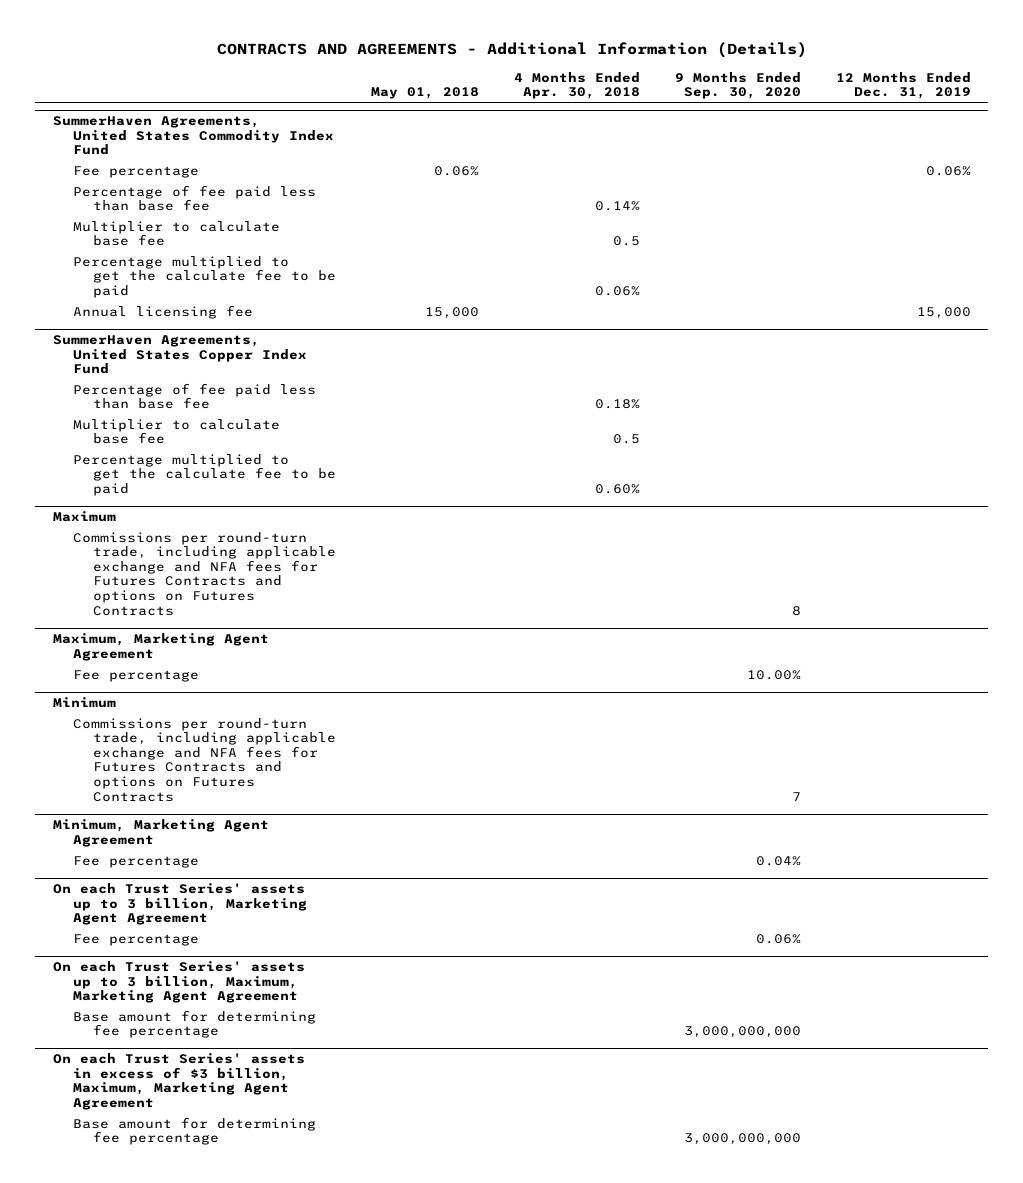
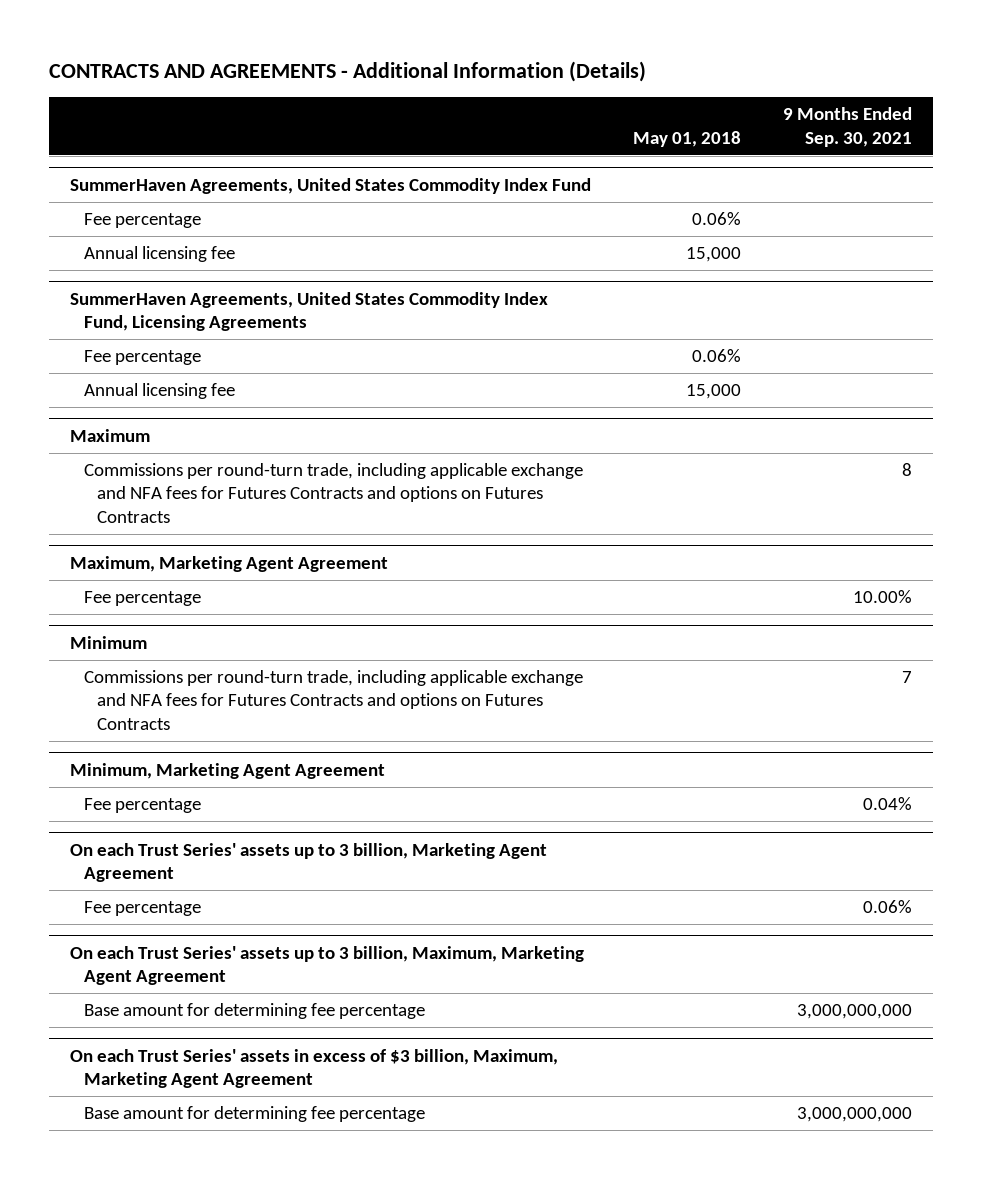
- | May 01, 2018 | 4 Months Ended Apr. 30, 2018 | 9 Months Ended Sep. 30, 2020 | 12 Months Ended Dec. 31, 2019
+ | May 01, 2018 | 9 Months Ended Sep. 30, 2021
@ SummerHaven Agreements, United States Commodity Index Fund
- Percentage of fee paid less than base fee | | 0.14% | |
- Multiplier to calculate base fee | | 0.5 | |
- Percentage multiplied to get the calculate fee to be paid | | 0.06% | |
- SummerHaven Agreements, United States Copper Index Fund
- Percentage of fee paid less than base fee | | 0.18% | |
- Multiplier to calculate base fee | | 0.5 | |
- Percentage multiplied to get the calculate fee to be paid | | 0.60% | |
+ SummerHaven Agreements, United States Commodity Index Fund, Licensing Agreements
+ Fee percentage | 0.06% |
+ Annual licensing fee | 15,000 |

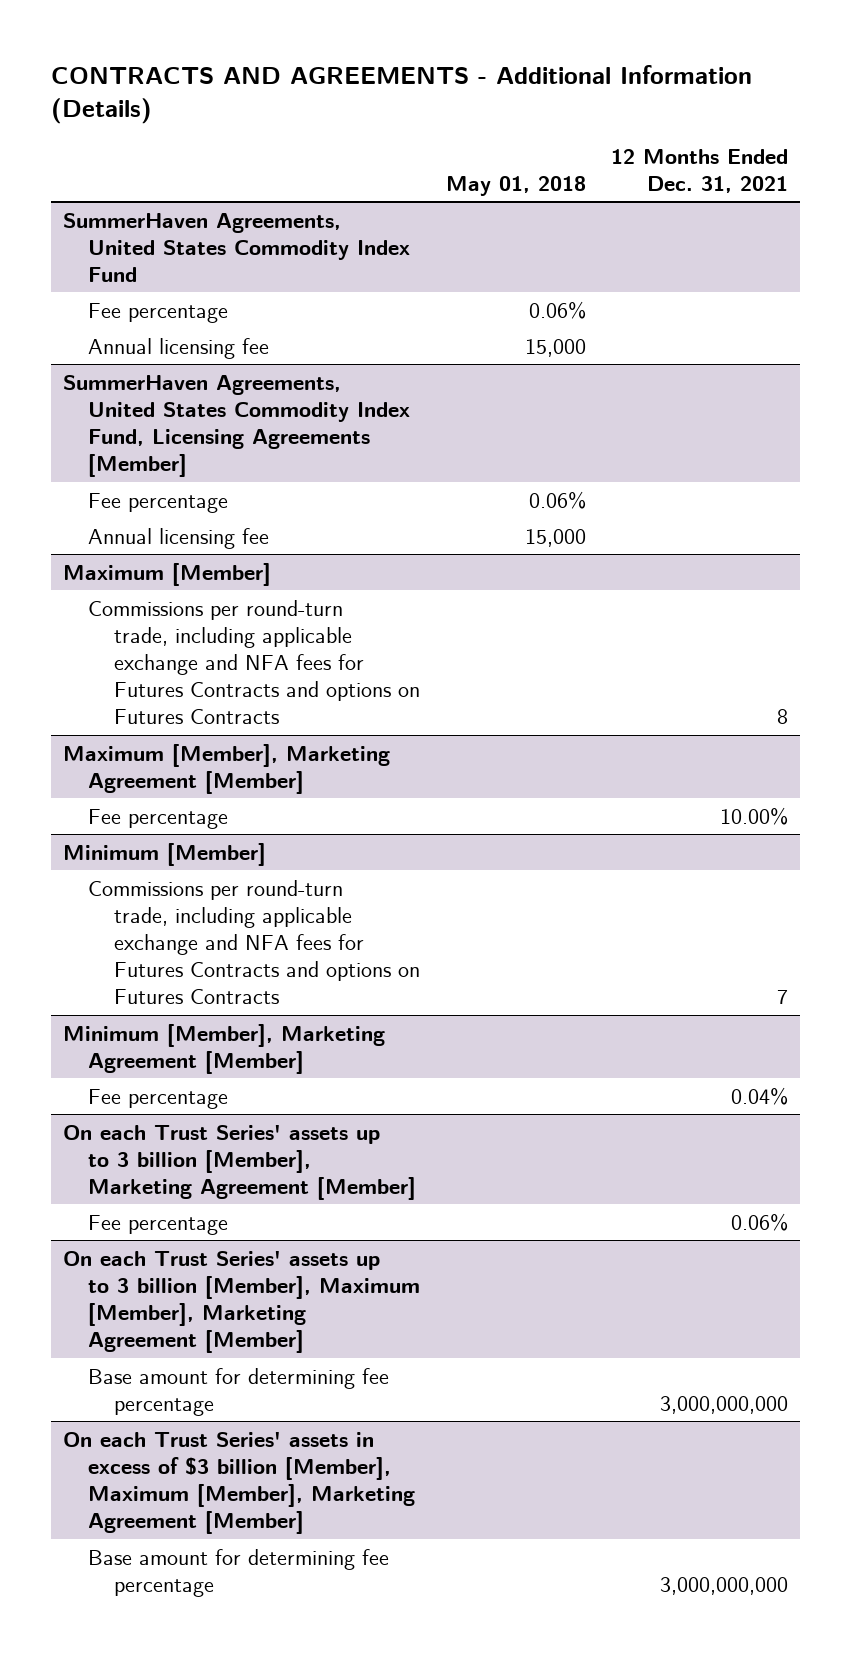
- | May 01, 2018 | 9 Months Ended Sep. 30, 2021
+ | May 01, 2018 | 12 Months Ended Dec. 31, 2021
- SummerHaven Agreements, United States Commodity Index Fund, Licensing Agreements
+ SummerHaven Agreements, United States Commodity Index Fund, Licensing Agreements [Member]
- Maximum
+ Maximum [Member]
- Maximum, Marketing Agent Agreement
+ Maximum [Member], Marketing Agreement [Member]
- Minimum
+ Minimum [Member]
- Minimum, Marketing Agent Agreement
+ Minimum [Member], Marketing Agreement [Member]
- On each Trust Series' assets up to 3 billion, Marketing Agent Agreement
+ On each Trust Series' assets up to 3 billion [Member], Marketing Agreement [Member]
- On each Trust Series' assets up to 3 billion, Maximum, Marketing Agent Agreement
+ On each Trust Series' assets up to 3 billion [Member], Maximum [Member], Marketing Agreement [Member]
- On each Trust Series' assets in excess of $3 billion, Maximum, Marketing Agent Agreement
+ On each Trust Series' assets in excess of $3 billion [Member], Maximum [Member], Marketing Agreement [Member]

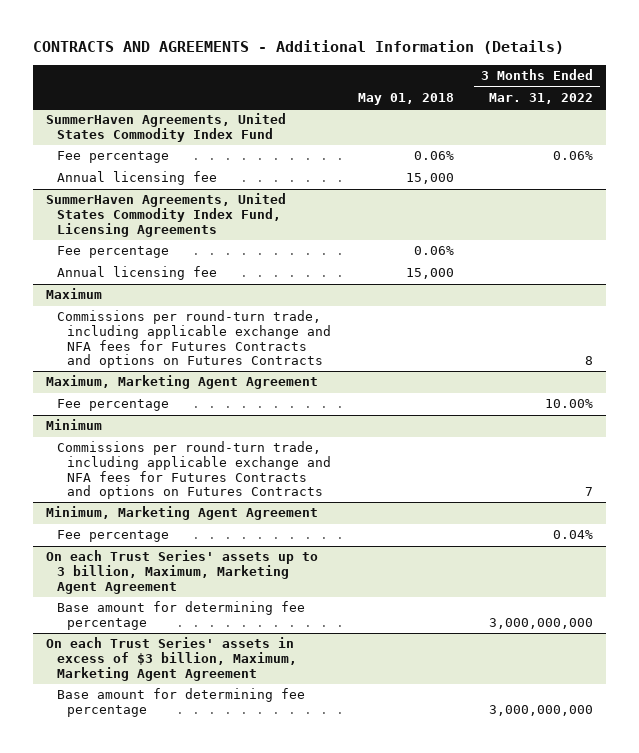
- | May 01, 2018 | 12 Months Ended Dec. 31, 2021
+ | May 01, 2018 | 3 Months Ended Mar. 31, 2022
- SummerHaven Agreements, United States Commodity Index Fund, Licensing Agreements [Member]
+ SummerHaven Agreements, United States Commodity Index Fund, Licensing Agreements
- Maximum [Member]
+ Maximum
- Maximum [Member], Marketing Agreement [Member]
+ Maximum, Marketing Agent Agreement
- Minimum [Member]
+ Minimum
- Minimum [Member], Marketing Agreement [Member]
+ Minimum, Marketing Agent Agreement
- On each Trust Series' assets up to 3 billion [Member], Marketing Agreement [Member]
- Fee percentage | | 0.06%
- On each Trust Series' assets up to 3 billion [Member], Maximum [Member], Marketing Agreement [Member]
+ On each Trust Series' assets up to 3 billion, Maximum, Marketing Agent Agreement
- On each Trust Series' assets in excess of $3 billion [Member], Maximum [Member], Marketing Agreement [Member]
+ On each Trust Series' assets in excess of $3 billion, Maximum, Marketing Agent Agreement

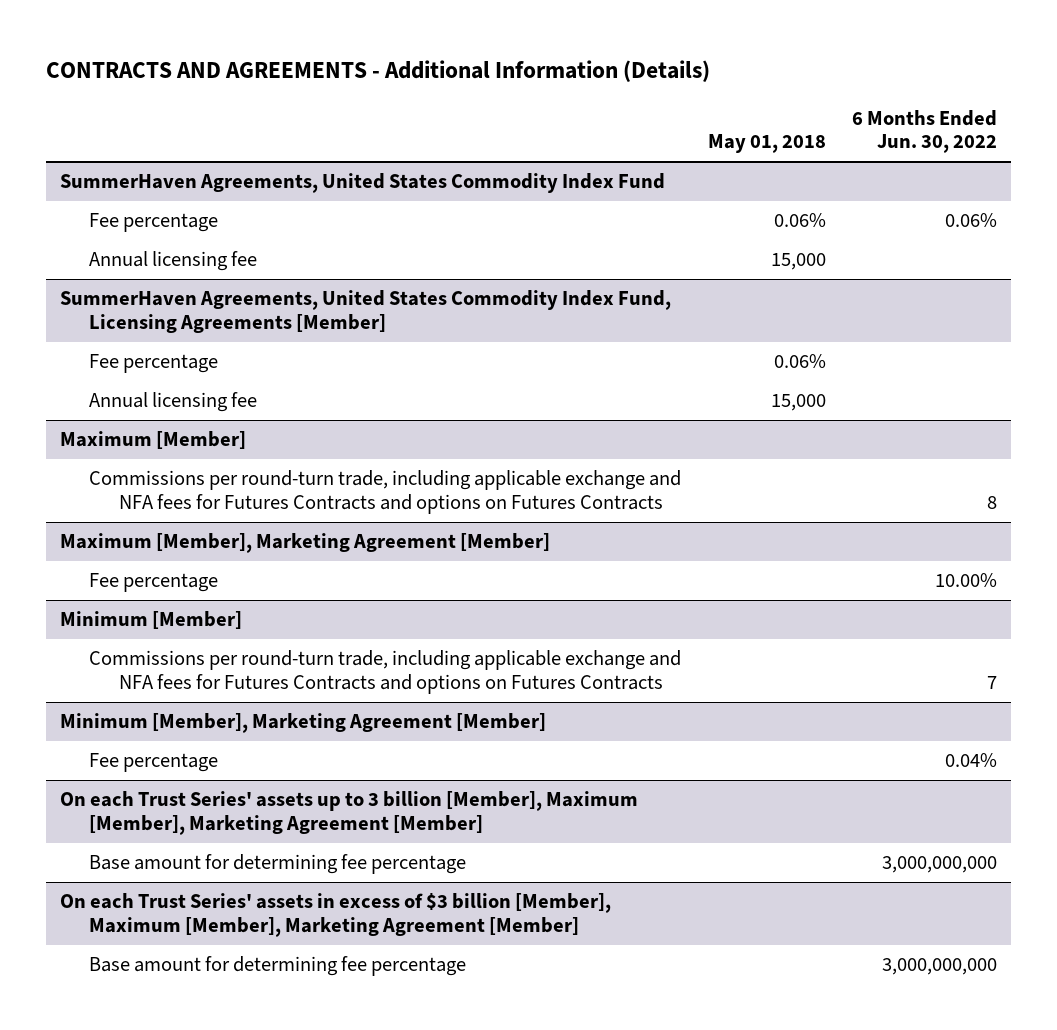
- | May 01, 2018 | 3 Months Ended Mar. 31, 2022
+ | May 01, 2018 | 6 Months Ended Jun. 30, 2022
- SummerHaven Agreements, United States Commodity Index Fund, Licensing Agreements
+ SummerHaven Agreements, United States Commodity Index Fund, Licensing Agreements [Member]
- Maximum
+ Maximum [Member]
- Maximum, Marketing Agent Agreement
+ Maximum [Member], Marketing Agreement [Member]
- Minimum
+ Minimum [Member]
- Minimum, Marketing Agent Agreement
+ Minimum [Member], Marketing Agreement [Member]
- On each Trust Series' assets up to 3 billion, Maximum, Marketing Agent Agreement
+ On each Trust Series' assets up to 3 billion [Member], Maximum [Member], Marketing Agreement [Member]
- On each Trust Series' assets in excess of $3 billion, Maximum, Marketing Agent Agreement
+ On each Trust Series' assets in excess of $3 billion [Member], Maximum [Member], Marketing Agreement [Member]

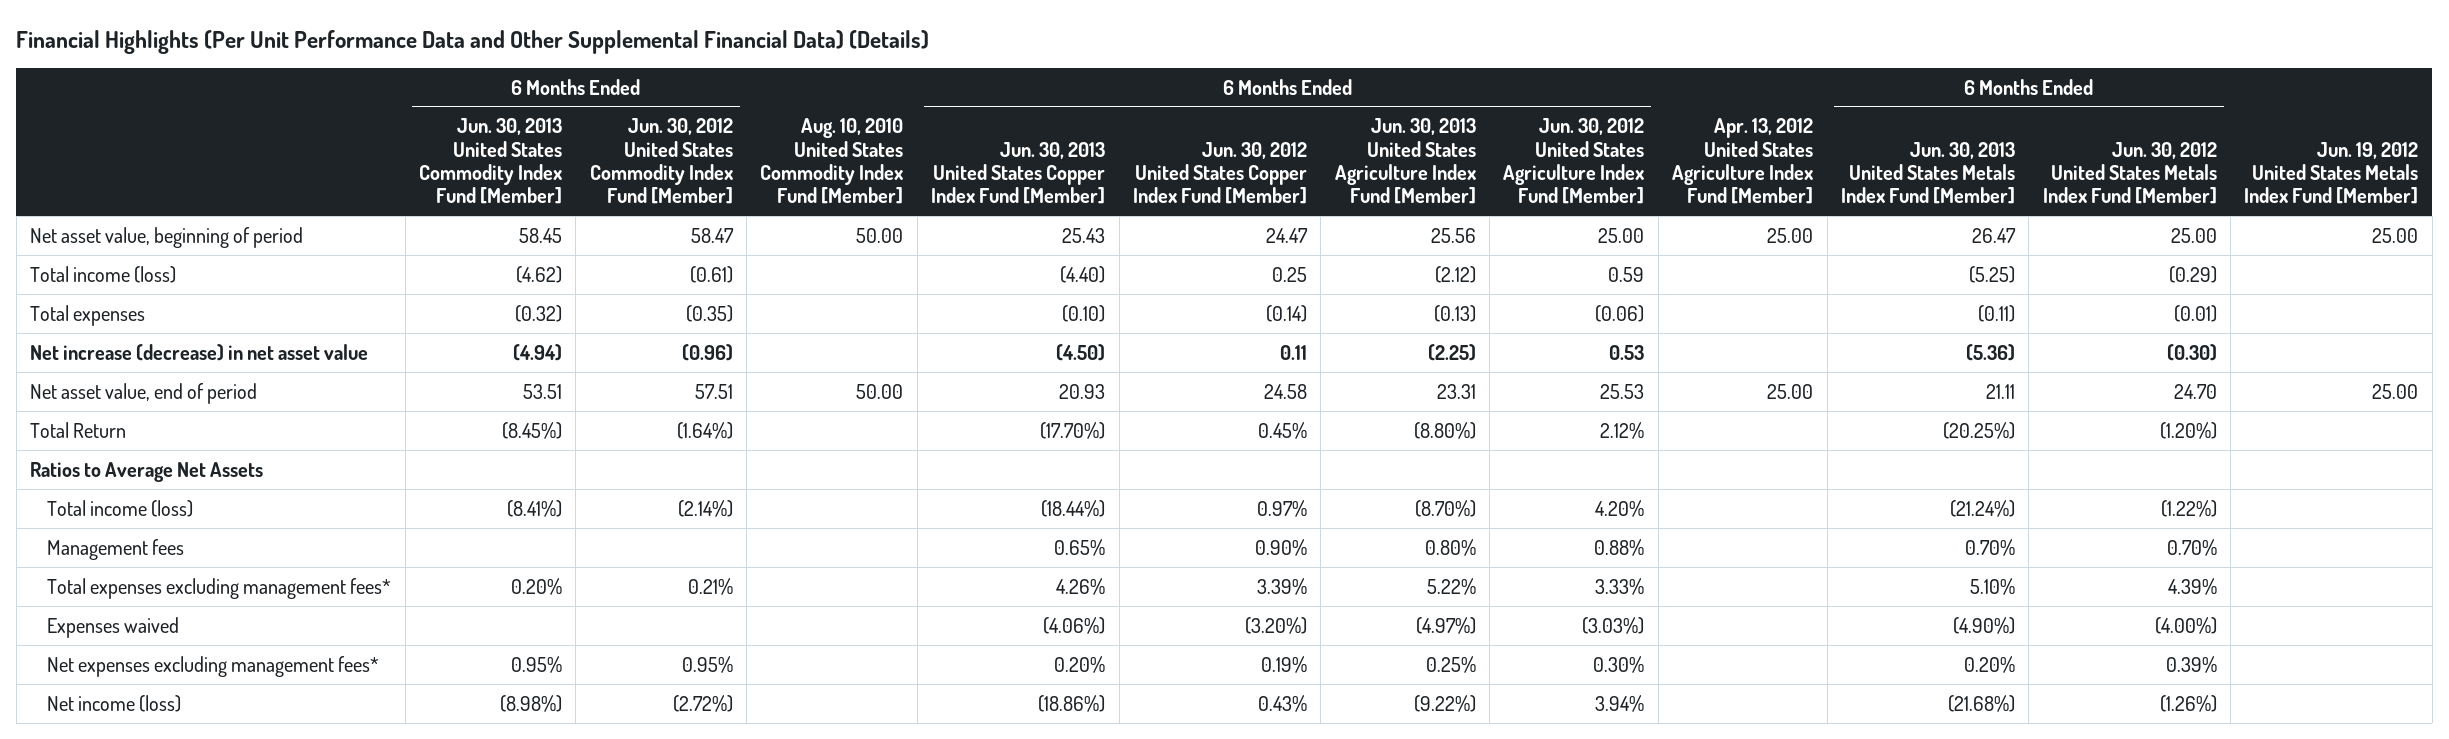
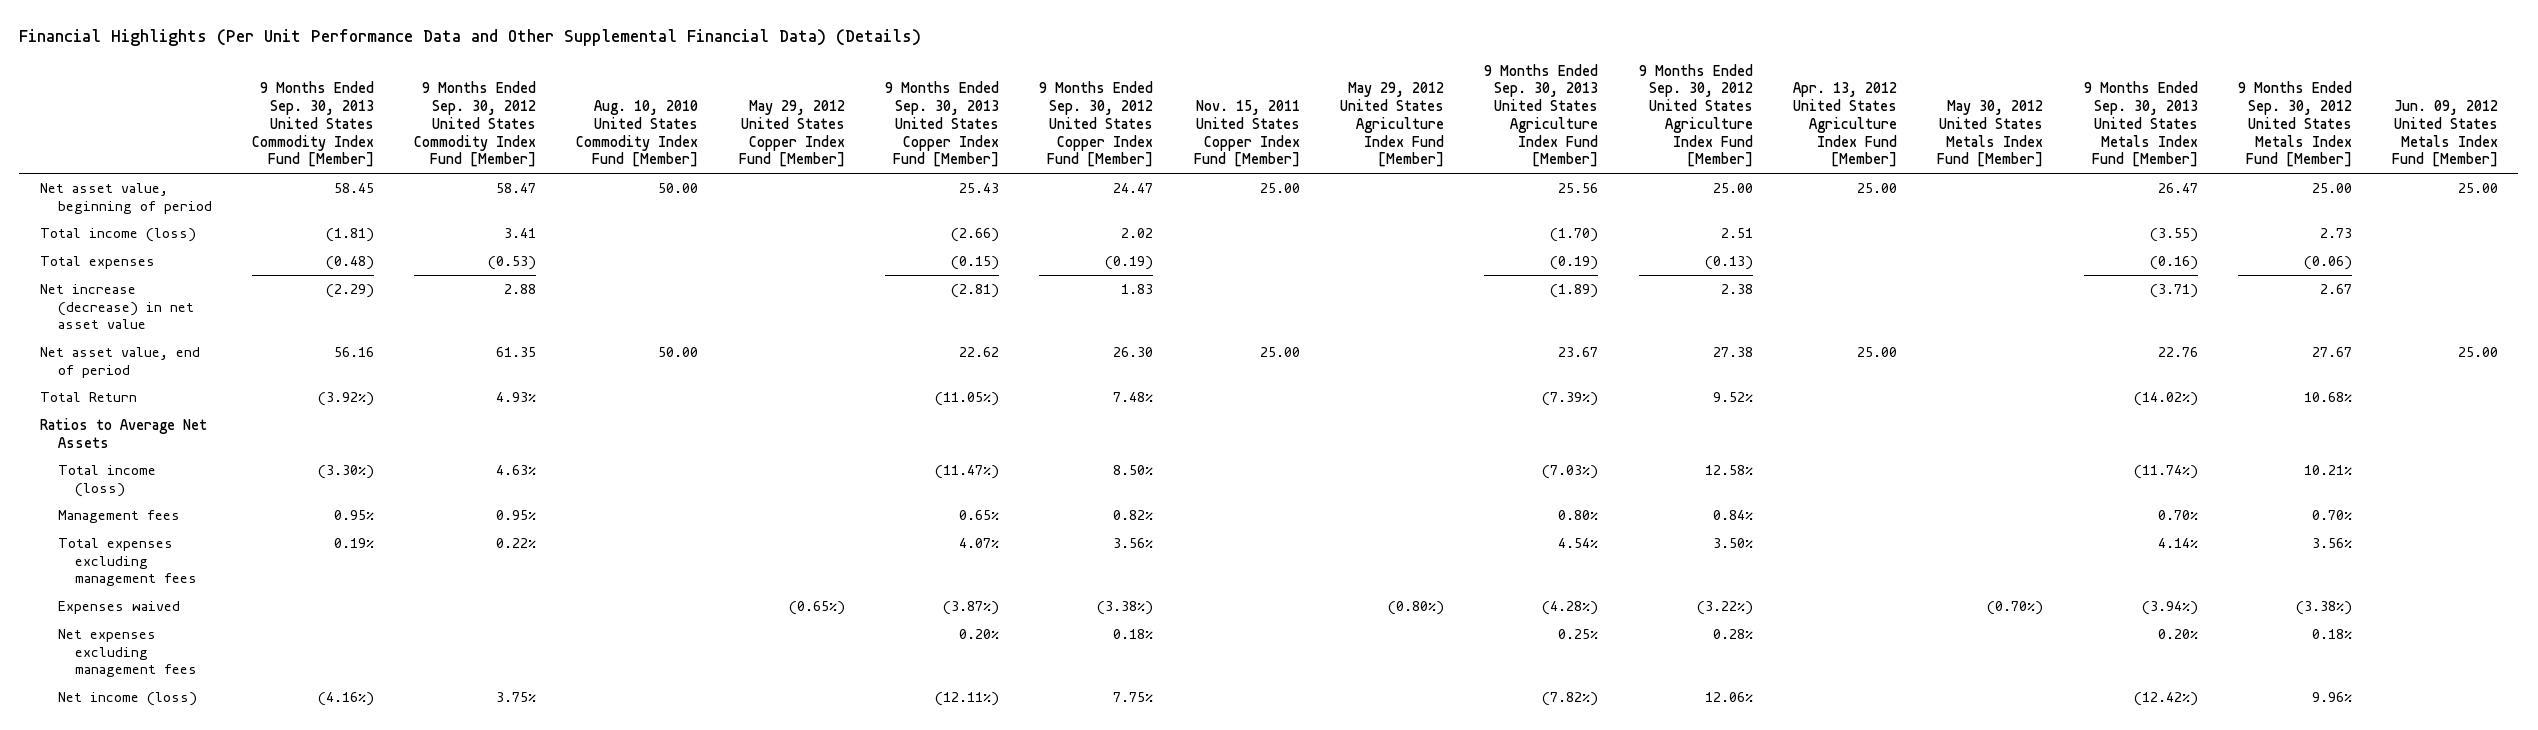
- | 6 Months Ended Jun. 30, 2013 United States Commodity Index Fund [Member] | 6 Months Ended Jun. 30, 2012 United States Commodity Index Fund [Member] | Aug. 10, 2010 United States Commodity Index Fund [Member] | 6 Months Ended Jun. 30, 2013 United States Copper Index Fund [Member] | 6 Months Ended Jun. 30, 2012 United States Copper Index Fund [Member] | 6 Months Ended Jun. 30, 2013 United States Agriculture Index Fund [Member] | 6 Months Ended Jun. 30, 2012 United States Agriculture Index Fund [Member] | Apr. 13, 2012 United States Agriculture Index Fund [Member] | 6 Months Ended Jun. 30, 2013 United States Metals Index Fund [Member] | 6 Months Ended Jun. 30, 2012 United States Metals Index Fund [Member] | Jun. 19, 2012 United States Metals Index Fund [Member]
+ | 9 Months Ended Sep. 30, 2013 United States Commodity Index Fund [Member] | 9 Months Ended Sep. 30, 2012 United States Commodity Index Fund [Member] | Aug. 10, 2010 United States Commodity Index Fund [Member] | May 29, 2012 United States Copper Index Fund [Member] | 9 Months Ended Sep. 30, 2013 United States Copper Index Fund [Member] | 9 Months Ended Sep. 30, 2012 United States Copper Index Fund [Member] | Nov. 15, 2011 United States Copper Index Fund [Member] | May 29, 2012 United States Agriculture Index Fund [Member] | 9 Months Ended Sep. 30, 2013 United States Agriculture Index Fund [Member] | 9 Months Ended Sep. 30, 2012 United States Agriculture Index Fund [Member] | Apr. 13, 2012 United States Agriculture Index Fund [Member] | May 30, 2012 United States Metals Index Fund [Member] | 9 Months Ended Sep. 30, 2013 United States Metals Index Fund [Member] | 9 Months Ended Sep. 30, 2012 United States Metals Index Fund [Member] | Jun. 09, 2012 United States Metals Index Fund [Member]
- Total expenses excluding management fees* | 0.20% | 0.21% | | 4.26% | 3.39% | 5.22% | 3.33% | | 5.10% | 4.39% |
+ Total expenses excluding management fees | 0.19% | 0.22% | | | 4.07% | 3.56% | | | 4.54% | 3.50% | | | 4.14% | 3.56% |
- Net expenses excluding management fees* | 0.95% | 0.95% | | 0.20% | 0.19% | 0.25% | 0.30% | | 0.20% | 0.39% |
+ Net expenses excluding management fees | | | | | 0.20% | 0.18% | | | 0.25% | 0.28% | | | 0.20% | 0.18% |

